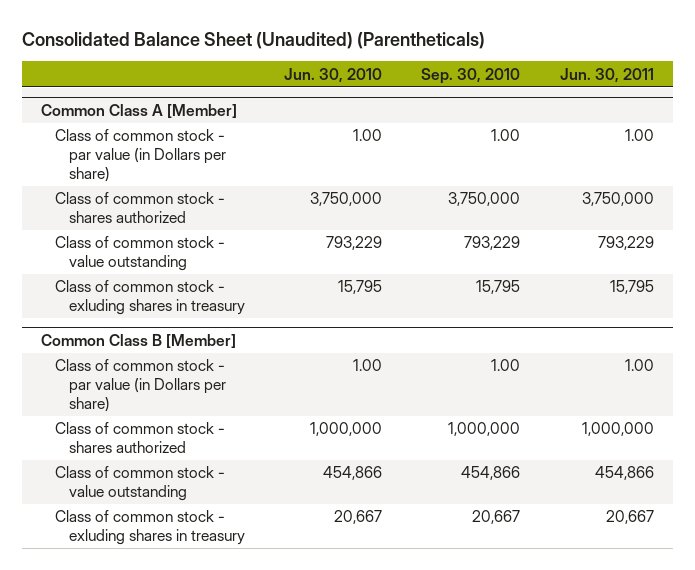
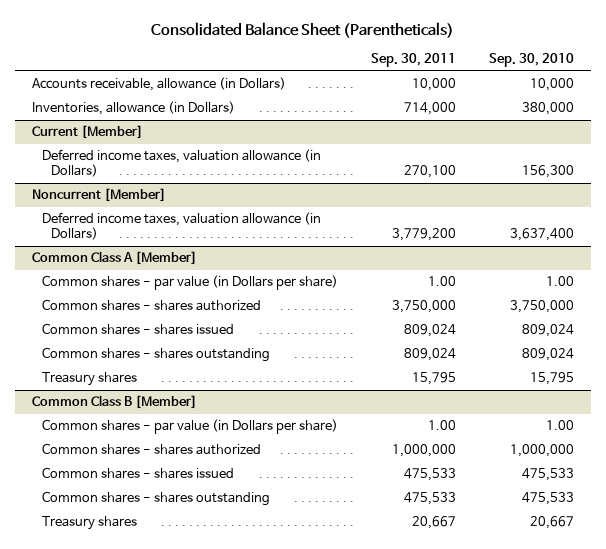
- Consolidated Balance Sheet (Unaudited) (Parentheticals)
+ Consolidated Balance Sheet (Parentheticals)
- | Jun. 30, 2010 | Sep. 30, 2010 | Jun. 30, 2011
+ | Sep. 30, 2011 | Sep. 30, 2010
+ Accounts receivable, allowance (in Dollars) | 10,000 | 10,000
+ Inventories, allowance (in Dollars) | 714,000 | 380,000
+ Current [Member]
+ Deferred income taxes, valuation allowance (in Dollars) | 270,100 | 156,300
+ Noncurrent [Member]
+ Deferred income taxes, valuation allowance (in Dollars) | 3,779,200 | 3,637,400
@ Common Class A [Member]
- Class of common stock - par value (in Dollars per share) | 1.00 | 1.00 | 1.00
- Class of common stock - shares authorized | 3,750,000 | 3,750,000 | 3,750,000
- Class of common stock - value outstanding | 793,229 | 793,229 | 793,229
- Class of common stock - exluding shares in treasury | 15,795 | 15,795 | 15,795
+ Common shares - par value (in Dollars per share) | 1.00 | 1.00
+ Common shares - shares authorized | 3,750,000 | 3,750,000
+ Common shares - shares issued | 809,024 | 809,024
+ Common shares - shares outstanding | 809,024 | 809,024
+ Treasury shares | 15,795 | 15,795
@ Common Class B [Member]
- Class of common stock - par value (in Dollars per share) | 1.00 | 1.00 | 1.00
- Class of common stock - shares authorized | 1,000,000 | 1,000,000 | 1,000,000
- Class of common stock - value outstanding | 454,866 | 454,866 | 454,866
- Class of common stock - exluding shares in treasury | 20,667 | 20,667 | 20,667
+ Common shares - par value (in Dollars per share) | 1.00 | 1.00
+ Common shares - shares authorized | 1,000,000 | 1,000,000
+ Common shares - shares issued | 475,533 | 475,533
+ Common shares - shares outstanding | 475,533 | 475,533
+ Treasury shares | 20,667 | 20,667

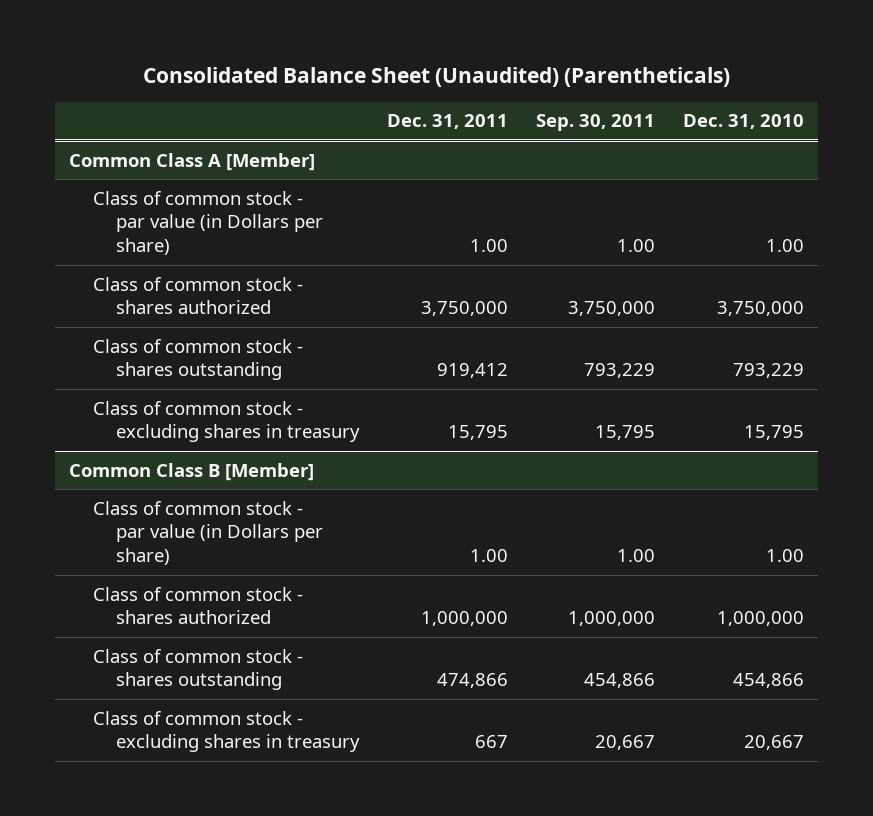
- Consolidated Balance Sheet (Parentheticals)
+ Consolidated Balance Sheet (Unaudited) (Parentheticals)
- | Sep. 30, 2011 | Sep. 30, 2010
+ | Dec. 31, 2011 | Sep. 30, 2011 | Dec. 31, 2010
- Accounts receivable, allowance (in Dollars) | 10,000 | 10,000
- Inventories, allowance (in Dollars) | 714,000 | 380,000
- Current [Member]
- Deferred income taxes, valuation allowance (in Dollars) | 270,100 | 156,300
- Noncurrent [Member]
- Deferred income taxes, valuation allowance (in Dollars) | 3,779,200 | 3,637,400
@ Common Class A [Member]
- Common shares - par value (in Dollars per share) | 1.00 | 1.00
- Common shares - shares authorized | 3,750,000 | 3,750,000
- Common shares - shares issued | 809,024 | 809,024
- Common shares - shares outstanding | 809,024 | 809,024
- Treasury shares | 15,795 | 15,795
+ Class of common stock - par value (in Dollars per share) | 1.00 | 1.00 | 1.00
+ Class of common stock - shares authorized | 3,750,000 | 3,750,000 | 3,750,000
+ Class of common stock - shares outstanding | 919,412 | 793,229 | 793,229
+ Class of common stock - excluding shares in treasury | 15,795 | 15,795 | 15,795
@ Common Class B [Member]
- Common shares - par value (in Dollars per share) | 1.00 | 1.00
- Common shares - shares authorized | 1,000,000 | 1,000,000
- Common shares - shares issued | 475,533 | 475,533
- Common shares - shares outstanding | 475,533 | 475,533
- Treasury shares | 20,667 | 20,667
+ Class of common stock - par value (in Dollars per share) | 1.00 | 1.00 | 1.00
+ Class of common stock - shares authorized | 1,000,000 | 1,000,000 | 1,000,000
+ Class of common stock - shares outstanding | 474,866 | 454,866 | 454,866
+ Class of common stock - excluding shares in treasury | 667 | 20,667 | 20,667

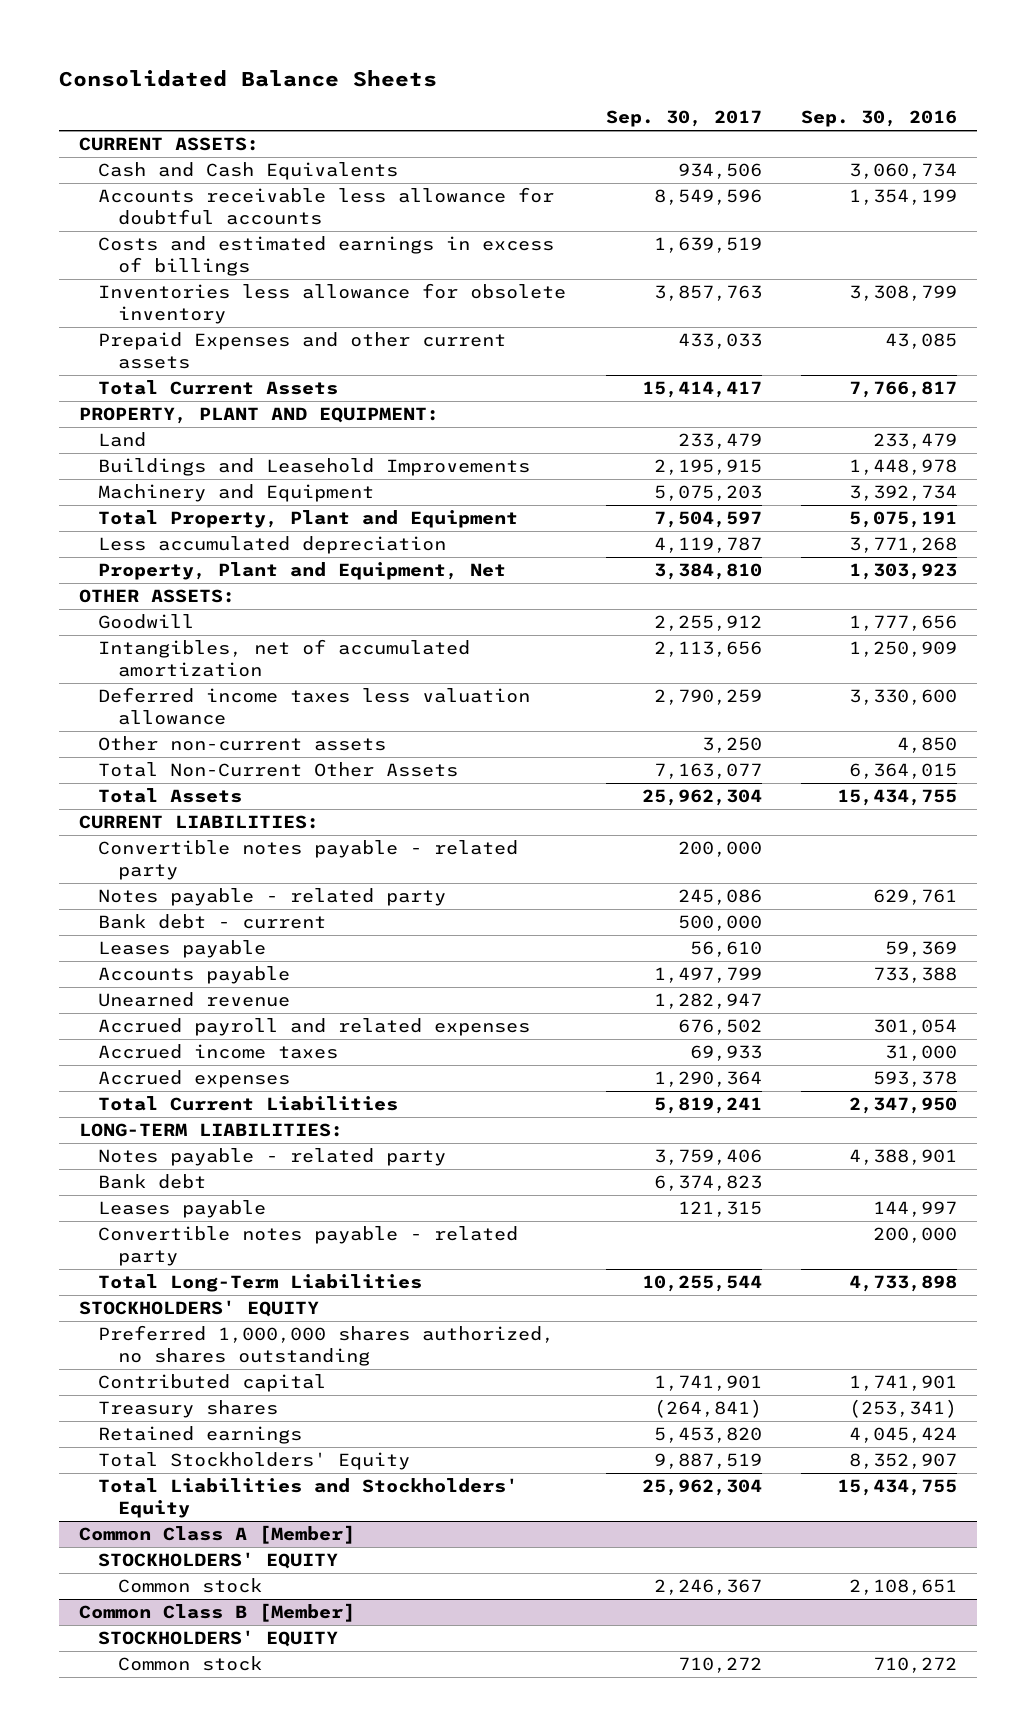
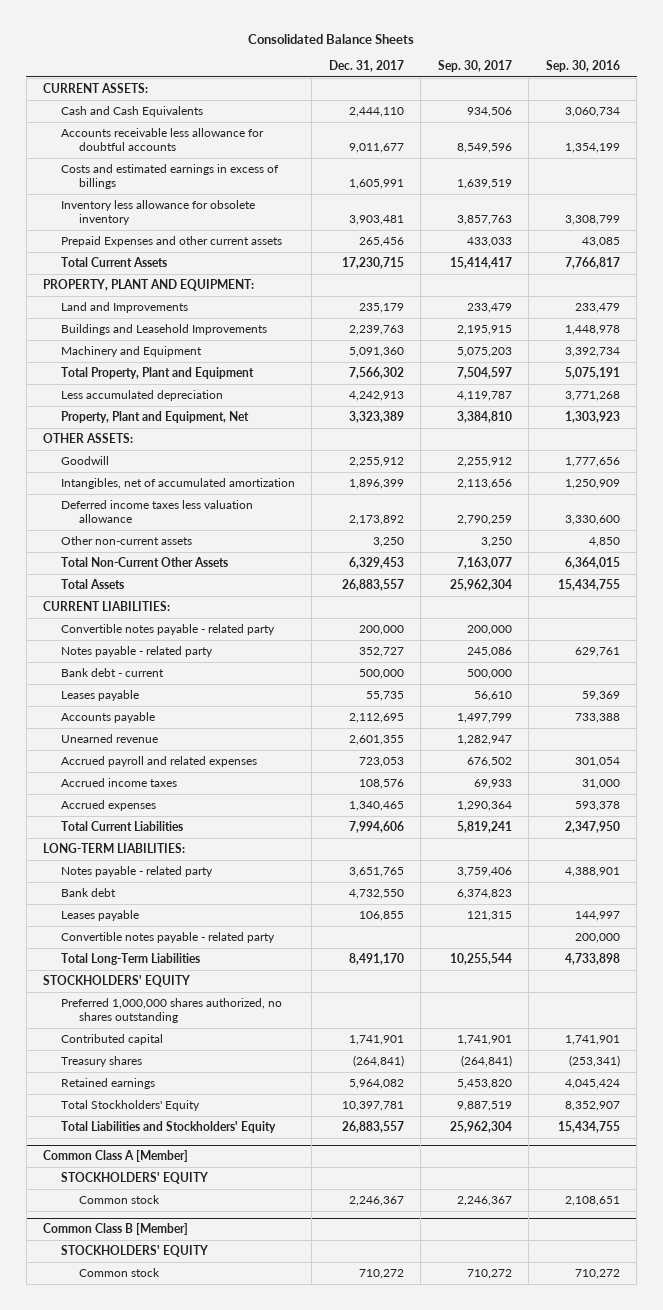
- | Sep. 30, 2017 | Sep. 30, 2016
+ | Dec. 31, 2017 | Sep. 30, 2017 | Sep. 30, 2016
- Inventories less allowance for obsolete inventory | 3,857,763 | 3,308,799
+ Inventory less allowance for obsolete inventory | 3,903,481 | 3,857,763 | 3,308,799
- Land | 233,479 | 233,479
+ Land and Improvements | 235,179 | 233,479 | 233,479

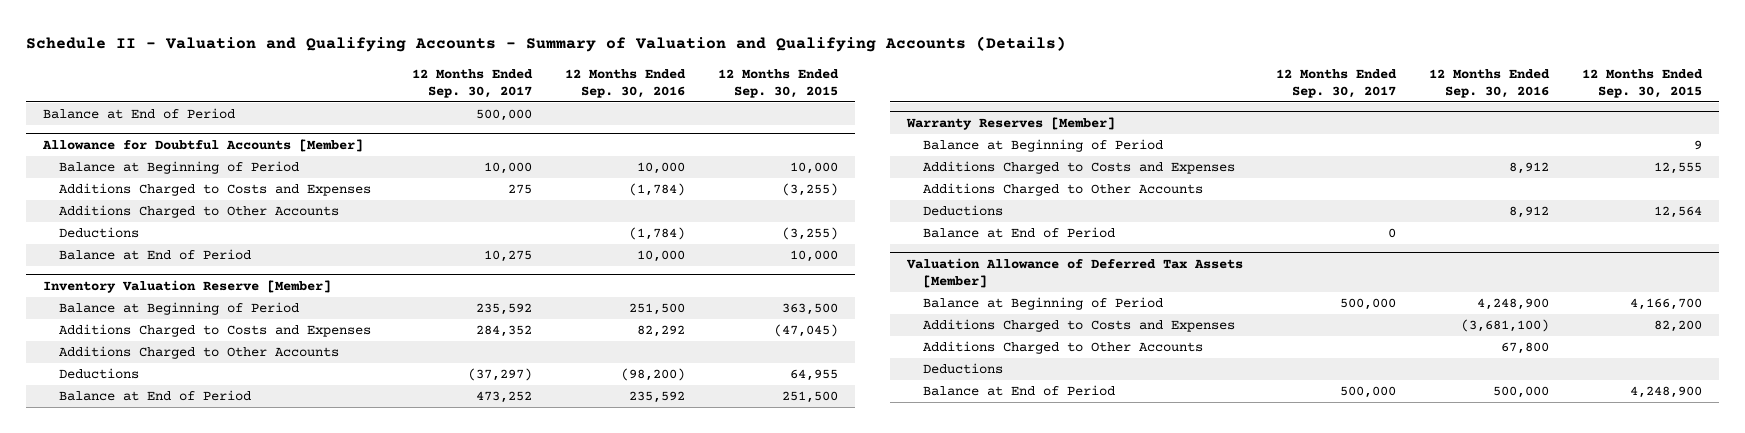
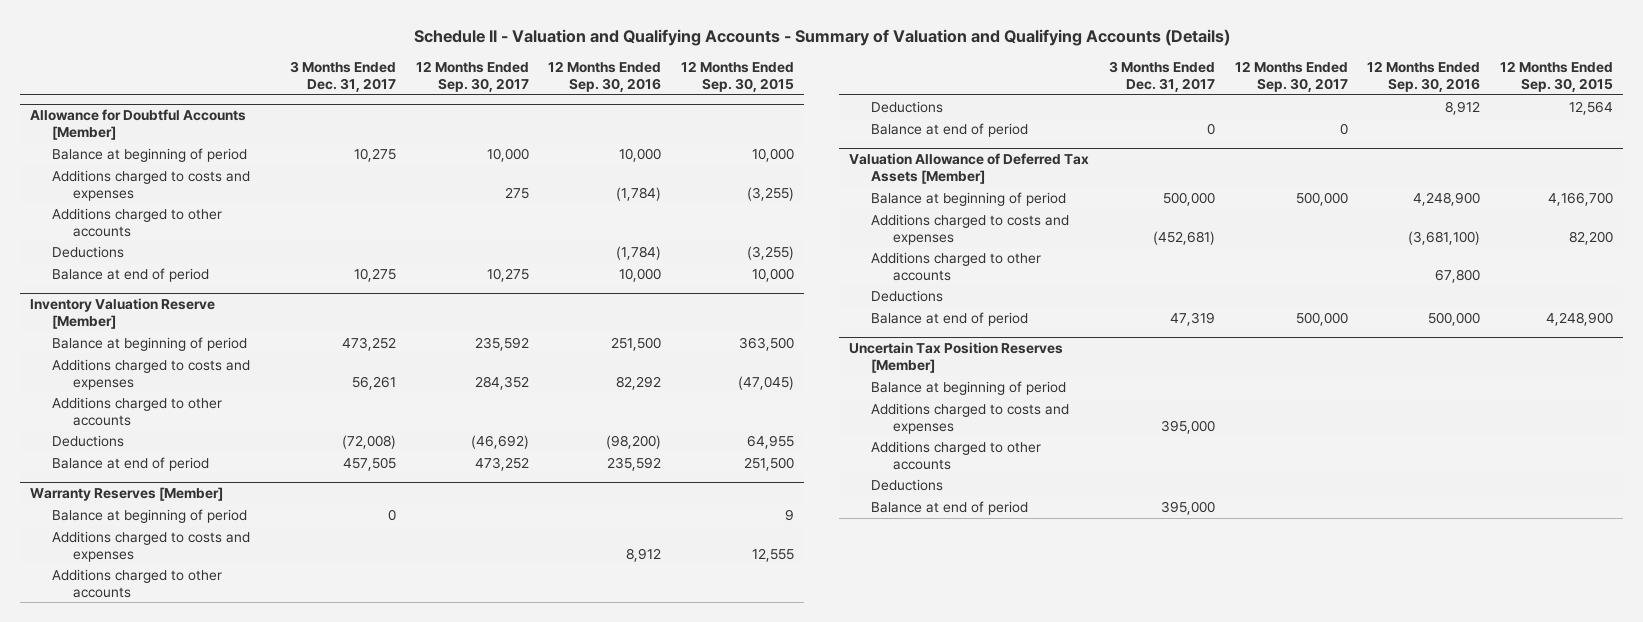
- | 12 Months Ended Sep. 30, 2017 | 12 Months Ended Sep. 30, 2016 | 12 Months Ended Sep. 30, 2015
+ | 3 Months Ended Dec. 31, 2017 | 12 Months Ended Sep. 30, 2017 | 12 Months Ended Sep. 30, 2016 | 12 Months Ended Sep. 30, 2015
- Balance at End of Period | 500,000 | |
@ Allowance for Doubtful Accounts [Member]
- Balance at Beginning of Period | 10,000 | 10,000 | 10,000
- Additions Charged to Costs and Expenses | 275 | (1,784) | (3,255)
- Additions Charged to Other Accounts
+ Balance at beginning of period | 10,275 | 10,000 | 10,000 | 10,000
+ Additions charged to costs and expenses | | 275 | (1,784) | (3,255)
+ Additions charged to other accounts
- Balance at End of Period | 10,275 | 10,000 | 10,000
+ Balance at end of period | 10,275 | 10,275 | 10,000 | 10,000
@ Inventory Valuation Reserve [Member]
- Balance at Beginning of Period | 235,592 | 251,500 | 363,500
- Additions Charged to Costs and Expenses | 284,352 | 82,292 | (47,045)
- Additions Charged to Other Accounts
- Deductions | (37,297) | (98,200) | 64,955
- Balance at End of Period | 473,252 | 235,592 | 251,500
+ Balance at beginning of period | 473,252 | 235,592 | 251,500 | 363,500
+ Additions charged to costs and expenses | 56,261 | 284,352 | 82,292 | (47,045)
+ Additions charged to other accounts
+ Deductions | (72,008) | (46,692) | (98,200) | 64,955
+ Balance at end of period | 457,505 | 473,252 | 235,592 | 251,500
@ Warranty Reserves [Member]
- Balance at Beginning of Period | | | 9
- Additions Charged to Costs and Expenses | | 8,912 | 12,555
- Additions Charged to Other Accounts
+ Balance at beginning of period | 0 | | | 9
+ Additions charged to costs and expenses | | | 8,912 | 12,555
+ Additions charged to other accounts
- Balance at End of Period | 0 | |
+ Balance at end of period | 0 | 0 | |
@ Valuation Allowance of Deferred Tax Assets [Member]
- Balance at Beginning of Period | 500,000 | 4,248,900 | 4,166,700
- Additions Charged to Costs and Expenses | | (3,681,100) | 82,200
- Additions Charged to Other Accounts | | 67,800 |
+ Balance at beginning of period | 500,000 | 500,000 | 4,248,900 | 4,166,700
+ Additions charged to costs and expenses | (452,681) | | (3,681,100) | 82,200
+ Additions charged to other accounts | | | 67,800 |
- Balance at End of Period | 500,000 | 500,000 | 4,248,900
+ Balance at end of period | 47,319 | 500,000 | 500,000 | 4,248,900
+ Uncertain Tax Position Reserves [Member]
+ Balance at beginning of period
+ Additions charged to costs and expenses | 395,000 | | |
+ Additions charged to other accounts
+ Deductions
+ Balance at end of period | 395,000 | | |

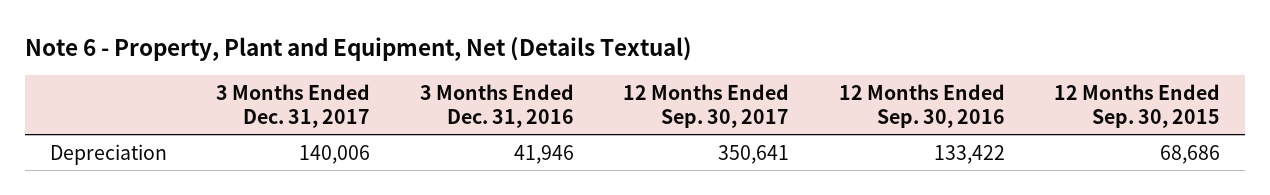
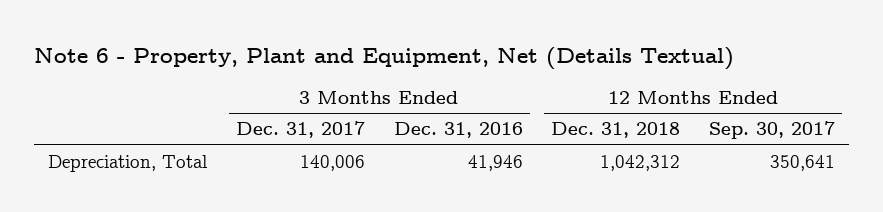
- | 3 Months Ended Dec. 31, 2017 | 3 Months Ended Dec. 31, 2016 | 12 Months Ended Sep. 30, 2017 | 12 Months Ended Sep. 30, 2016 | 12 Months Ended Sep. 30, 2015
+ | 3 Months Ended Dec. 31, 2017 | 3 Months Ended Dec. 31, 2016 | 12 Months Ended Dec. 31, 2018 | 12 Months Ended Sep. 30, 2017
- Depreciation | 140,006 | 41,946 | 350,641 | 133,422 | 68,686
+ Depreciation, Total | 140,006 | 41,946 | 1,042,312 | 350,641

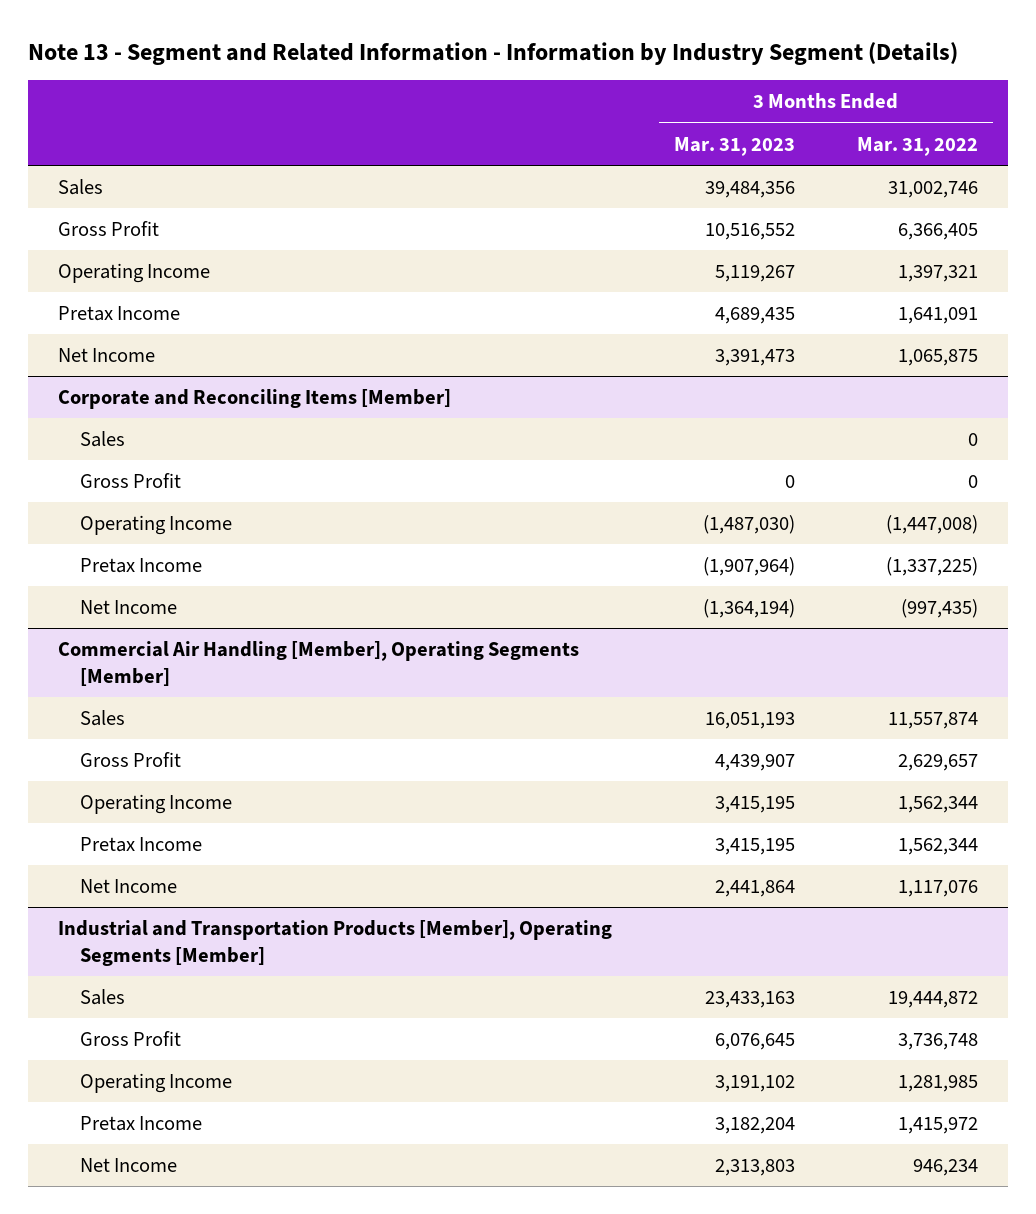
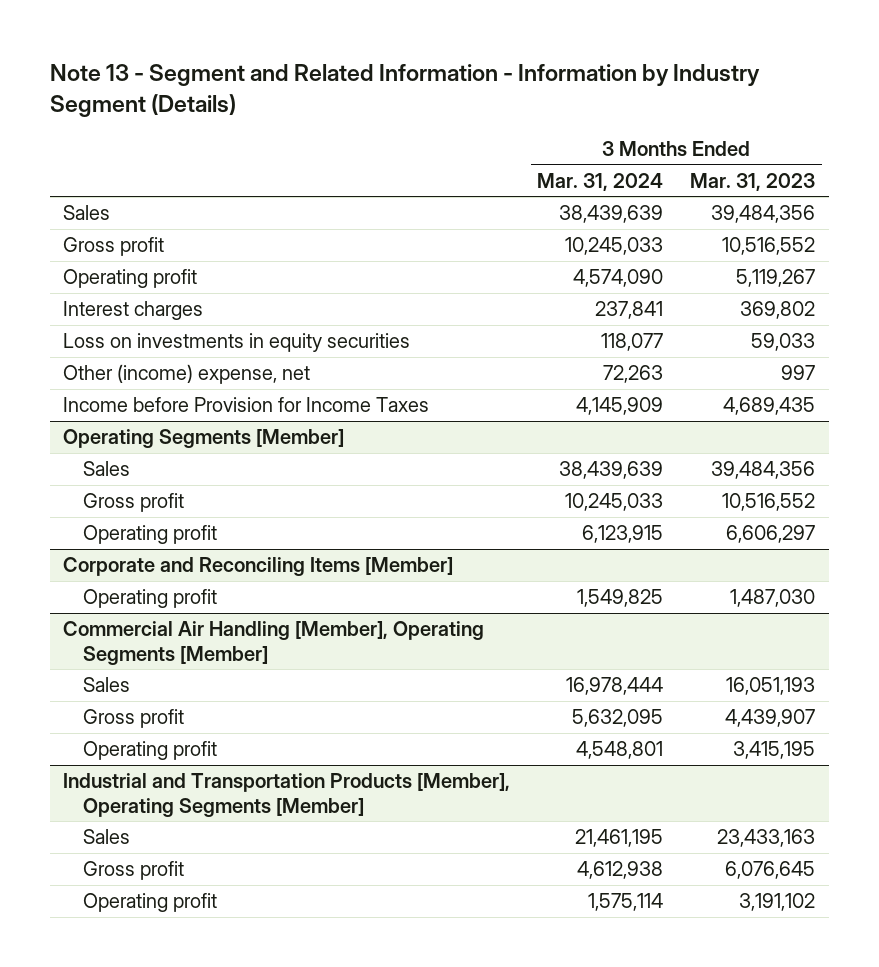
- | 3 Months Ended Mar. 31, 2023 | 3 Months Ended Mar. 31, 2022
+ | 3 Months Ended Mar. 31, 2024 | 3 Months Ended Mar. 31, 2023
- Gross Profit | 10,516,552 | 6,366,405
- Operating Income | 5,119,267 | 1,397,321
- Pretax Income | 4,689,435 | 1,641,091
- Net Income | 3,391,473 | 1,065,875
+ Gross profit | 10,245,033 | 10,516,552
+ Operating profit | 4,574,090 | 5,119,267
+ Interest charges | 237,841 | 369,802
+ Loss on investments in equity securities | 118,077 | 59,033
+ Other (income) expense, net | 72,263 | 997
+ Income before Provision for Income Taxes | 4,145,909 | 4,689,435
+ Operating Segments [Member]
+ Sales | 38,439,639 | 39,484,356
+ Gross profit | 10,245,033 | 10,516,552
+ Operating profit | 6,123,915 | 6,606,297
@ Corporate and Reconciling Items [Member]
- Sales | | 0
- Gross Profit | 0 | 0
- Operating Income | (1,487,030) | (1,447,008)
- Pretax Income | (1,907,964) | (1,337,225)
- Net Income | (1,364,194) | (997,435)
+ Operating profit | 1,549,825 | 1,487,030
@ Commercial Air Handling [Member], Operating Segments [Member]
- Gross Profit | 4,439,907 | 2,629,657
- Operating Income | 3,415,195 | 1,562,344
- Pretax Income | 3,415,195 | 1,562,344
- Net Income | 2,441,864 | 1,117,076
+ Gross profit | 5,632,095 | 4,439,907
+ Operating profit | 4,548,801 | 3,415,195
@ Industrial and Transportation Products [Member], Operating Segments [Member]
- Gross Profit | 6,076,645 | 3,736,748
- Operating Income | 3,191,102 | 1,281,985
- Pretax Income | 3,182,204 | 1,415,972
- Net Income | 2,313,803 | 946,234
+ Gross profit | 4,612,938 | 6,076,645
+ Operating profit | 1,575,114 | 3,191,102

